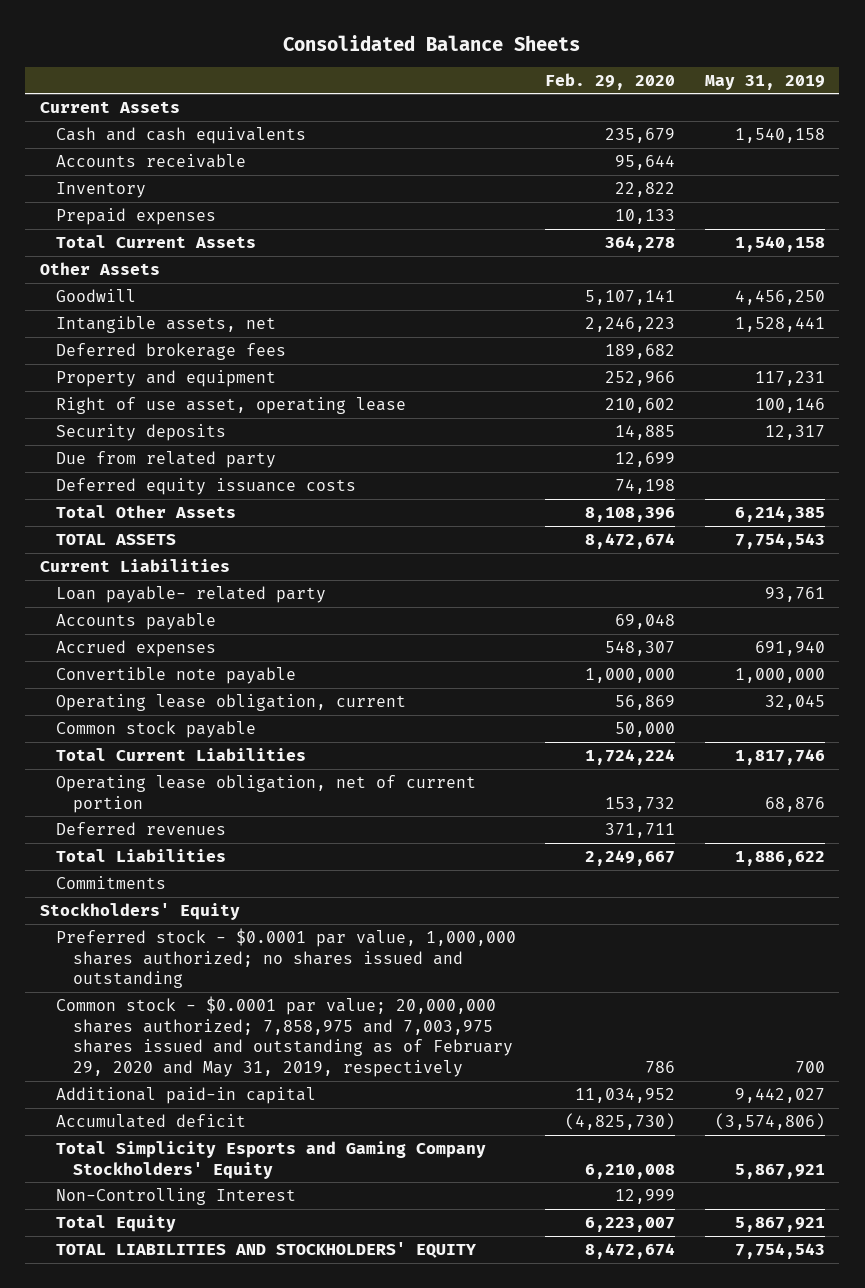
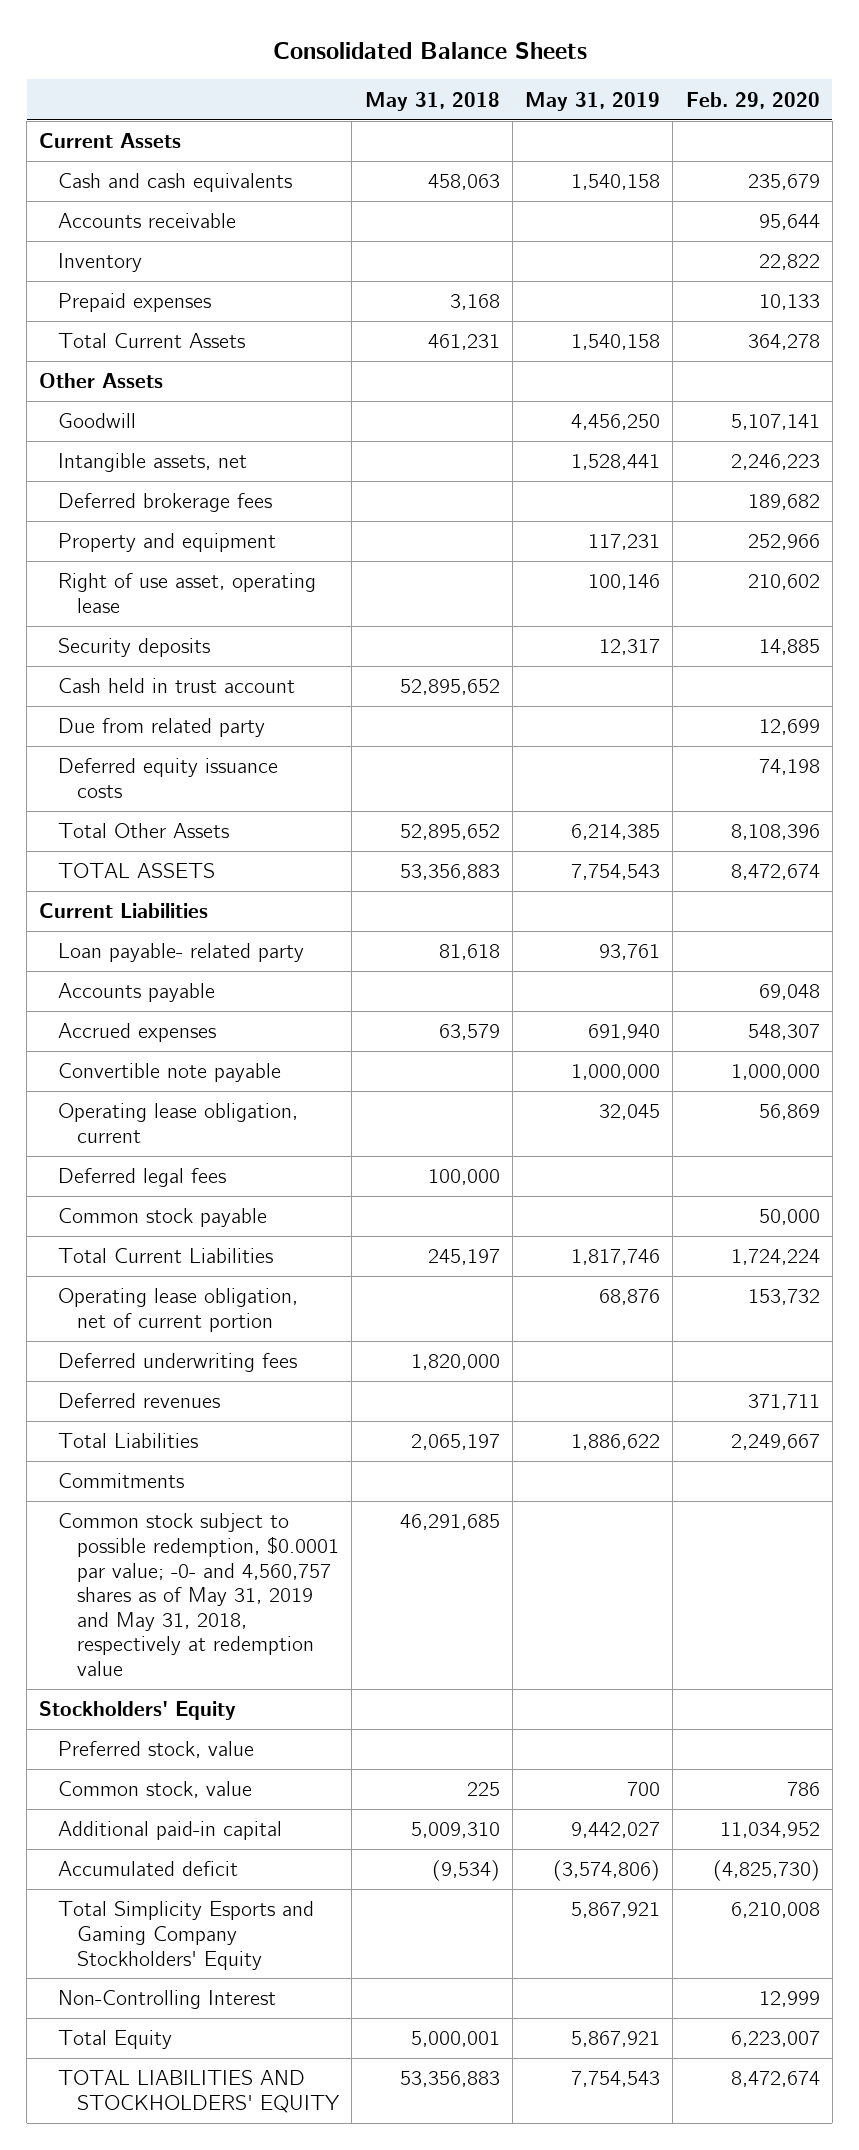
- | Feb. 29, 2020 | May 31, 2019
+ | May 31, 2018 | May 31, 2019 | Feb. 29, 2020
+ Cash held in trust account | 52,895,652 | |
+ Deferred legal fees | 100,000 | |
+ Deferred underwriting fees | 1,820,000 | |
+ Common stock subject to possible redemption, $0.0001 par value; -0- and 4,560,757 shares as of May 31, 2019 and May 31, 2018, respectively at redemption value | 46,291,685 | |
- Preferred stock - $0.0001 par value, 1,000,000 shares authorized; no shares issued and outstanding
- Common stock - $0.0001 par value; 20,000,000 shares authorized; 7,858,975 and 7,003,975 shares issued and outstanding as of February 29, 2020 and May 31, 2019, respectively | 786 | 700
+ Preferred stock, value
+ Common stock, value | 225 | 700 | 786

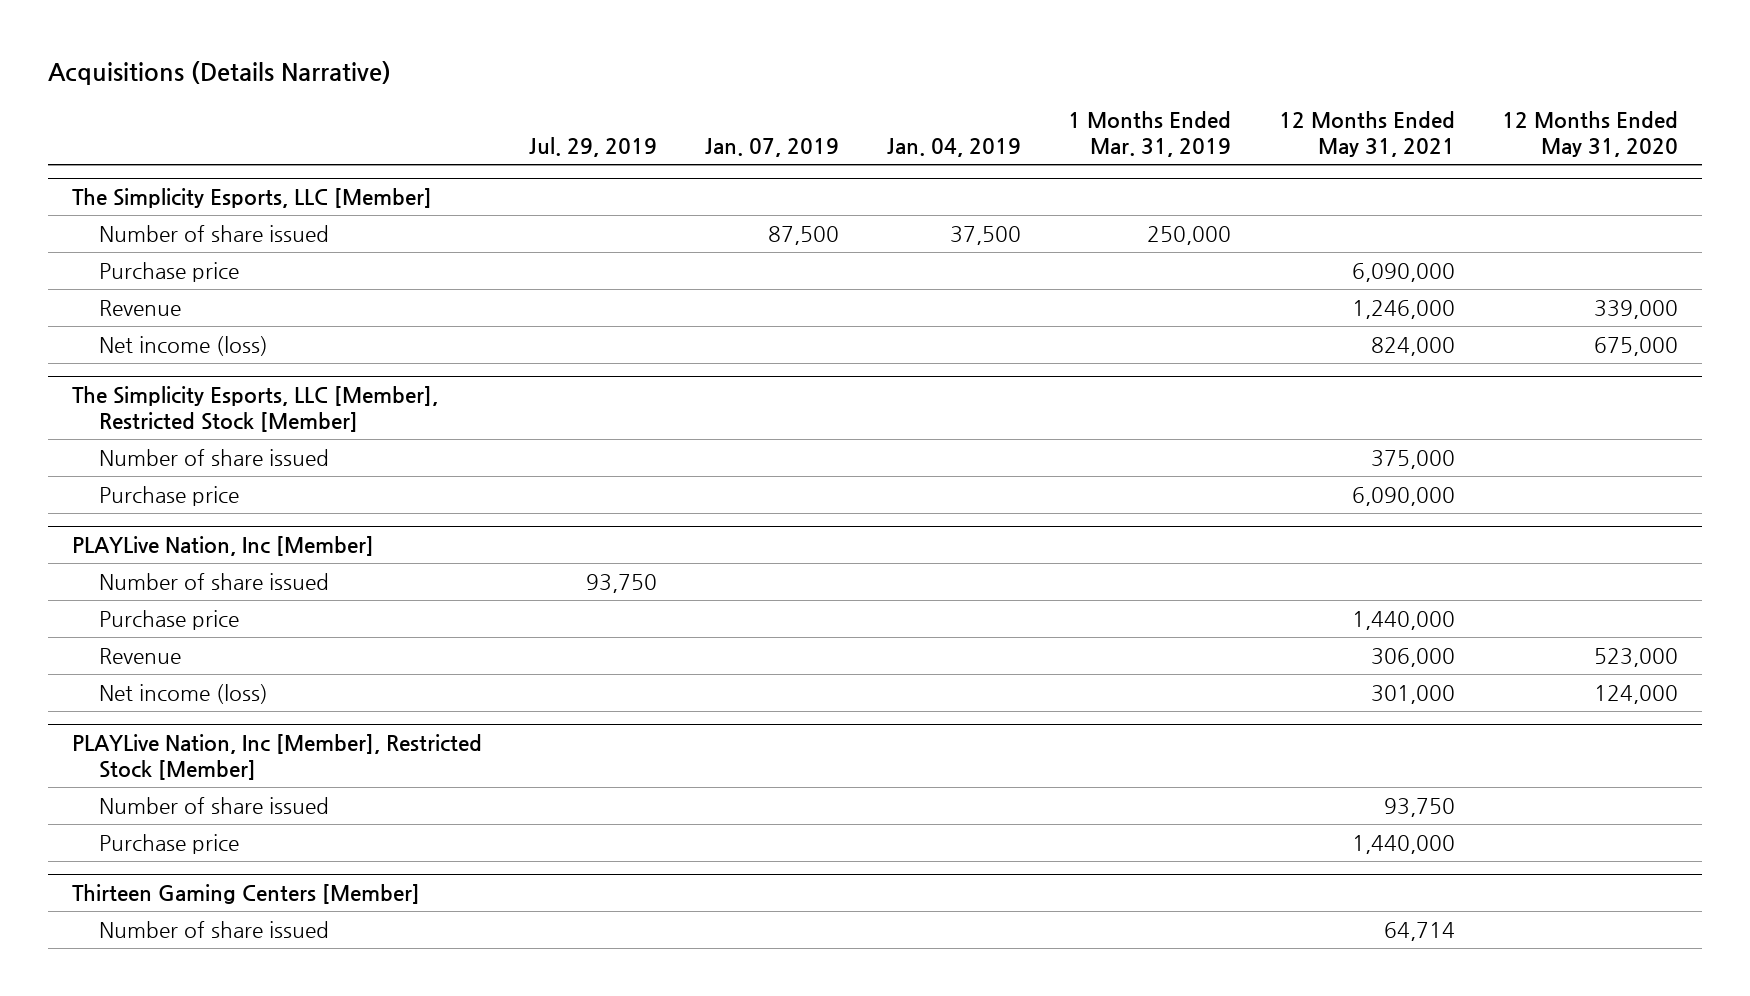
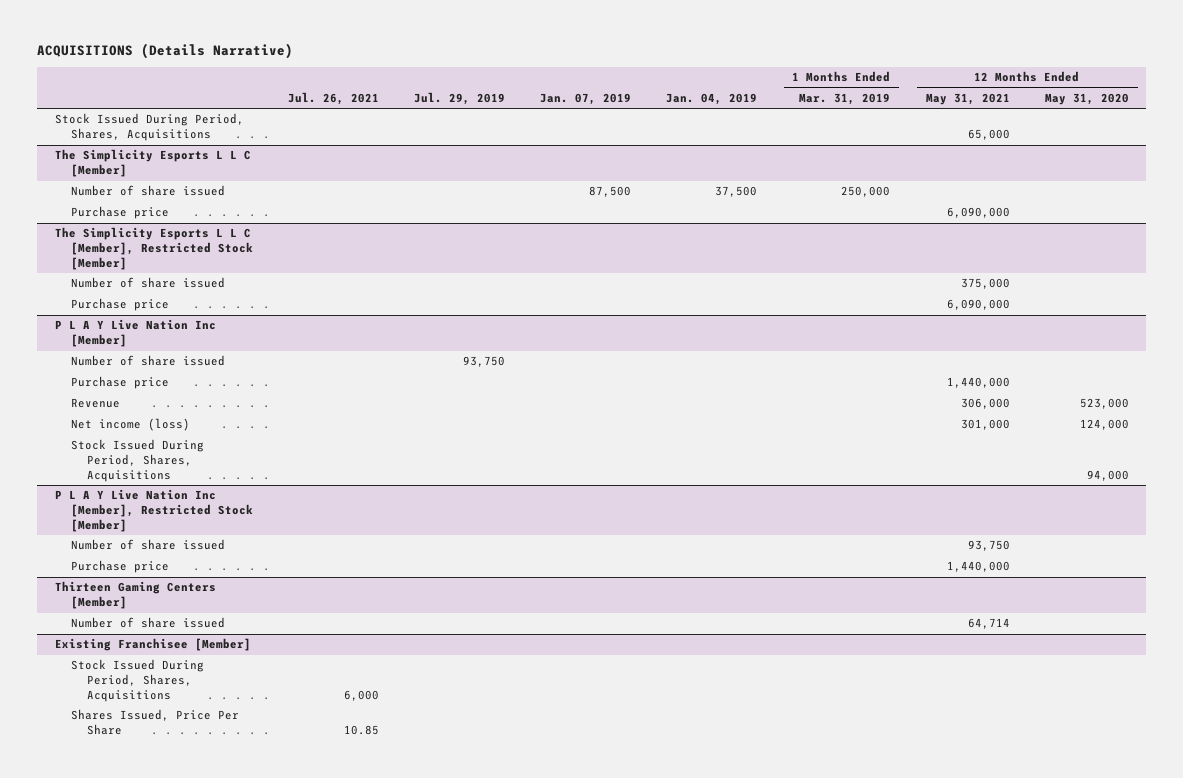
- Acquisitions (Details Narrative)
+ ACQUISITIONS (Details Narrative)
- | Jul. 29, 2019 | Jan. 07, 2019 | Jan. 04, 2019 | 1 Months Ended Mar. 31, 2019 | 12 Months Ended May 31, 2021 | 12 Months Ended May 31, 2020
+ | Jul. 26, 2021 | Jul. 29, 2019 | Jan. 07, 2019 | Jan. 04, 2019 | 1 Months Ended Mar. 31, 2019 | 12 Months Ended May 31, 2021 | 12 Months Ended May 31, 2020
- The Simplicity Esports, LLC [Member]
+ Stock Issued During Period, Shares, Acquisitions | | | | | | 65,000 |
+ The Simplicity Esports L L C [Member]
- Revenue | | | | | 1,246,000 | 339,000
- Net income (loss) | | | | | 824,000 | 675,000
- The Simplicity Esports, LLC [Member], Restricted Stock [Member]
+ The Simplicity Esports L L C [Member], Restricted Stock [Member]
- PLAYLive Nation, Inc [Member]
+ P L A Y Live Nation Inc [Member]
- PLAYLive Nation, Inc [Member], Restricted Stock [Member]
+ Stock Issued During Period, Shares, Acquisitions | | | | | | | 94,000
+ P L A Y Live Nation Inc [Member], Restricted Stock [Member]
+ Existing Franchisee [Member]
+ Stock Issued During Period, Shares, Acquisitions | 6,000 | | | | | |
+ Shares Issued, Price Per Share | 10.85 | | | | | |

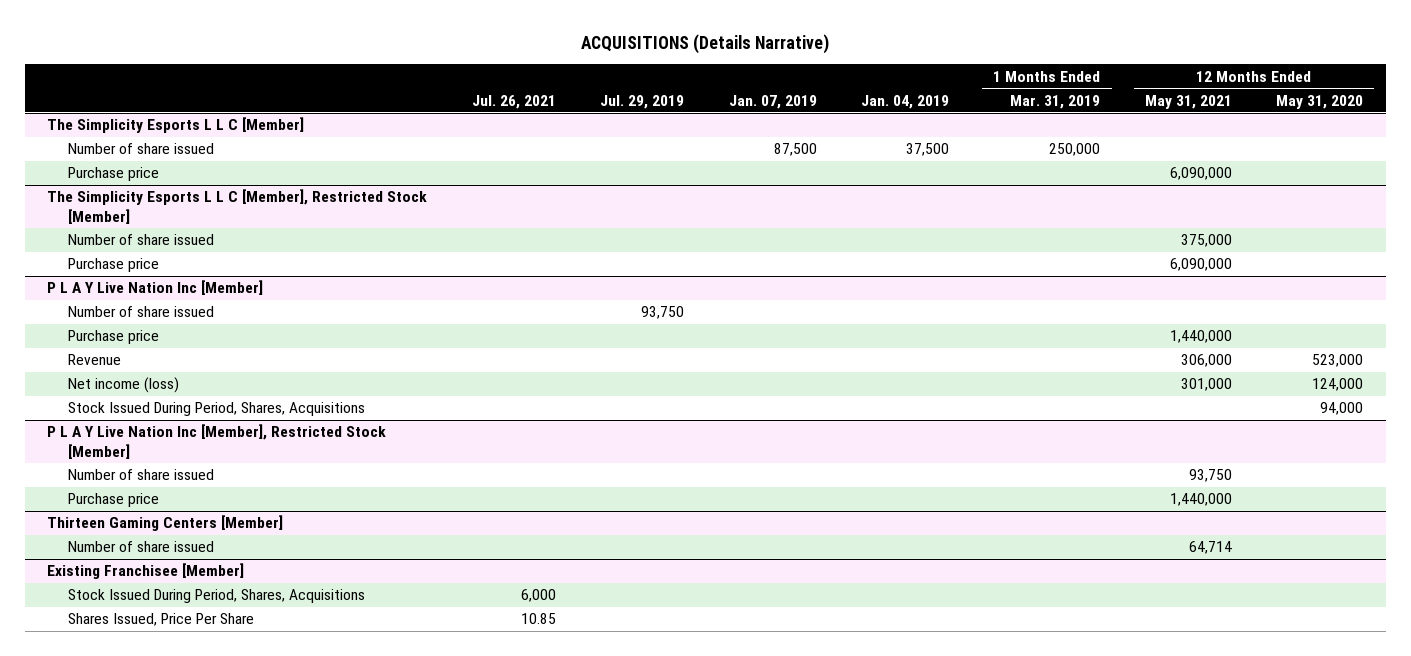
- Stock Issued During Period, Shares, Acquisitions | | | | | | 65,000 |

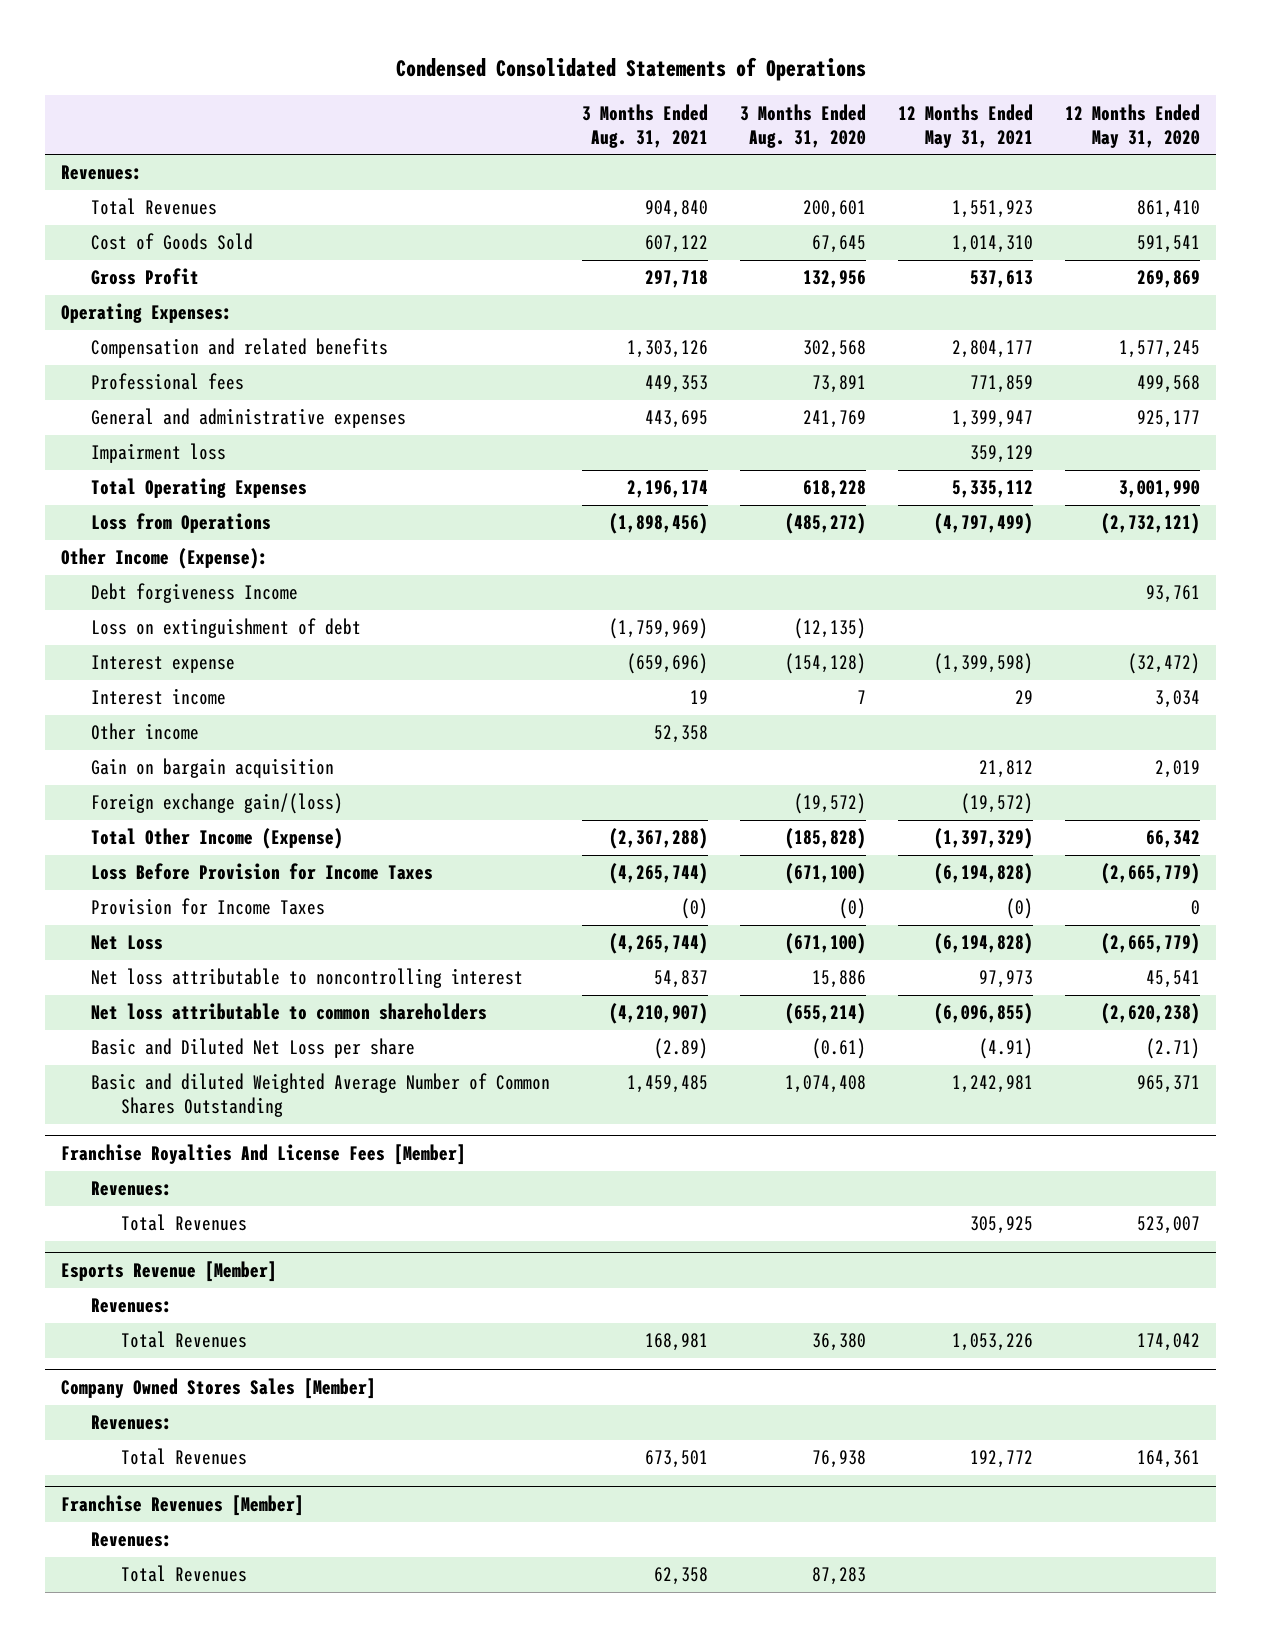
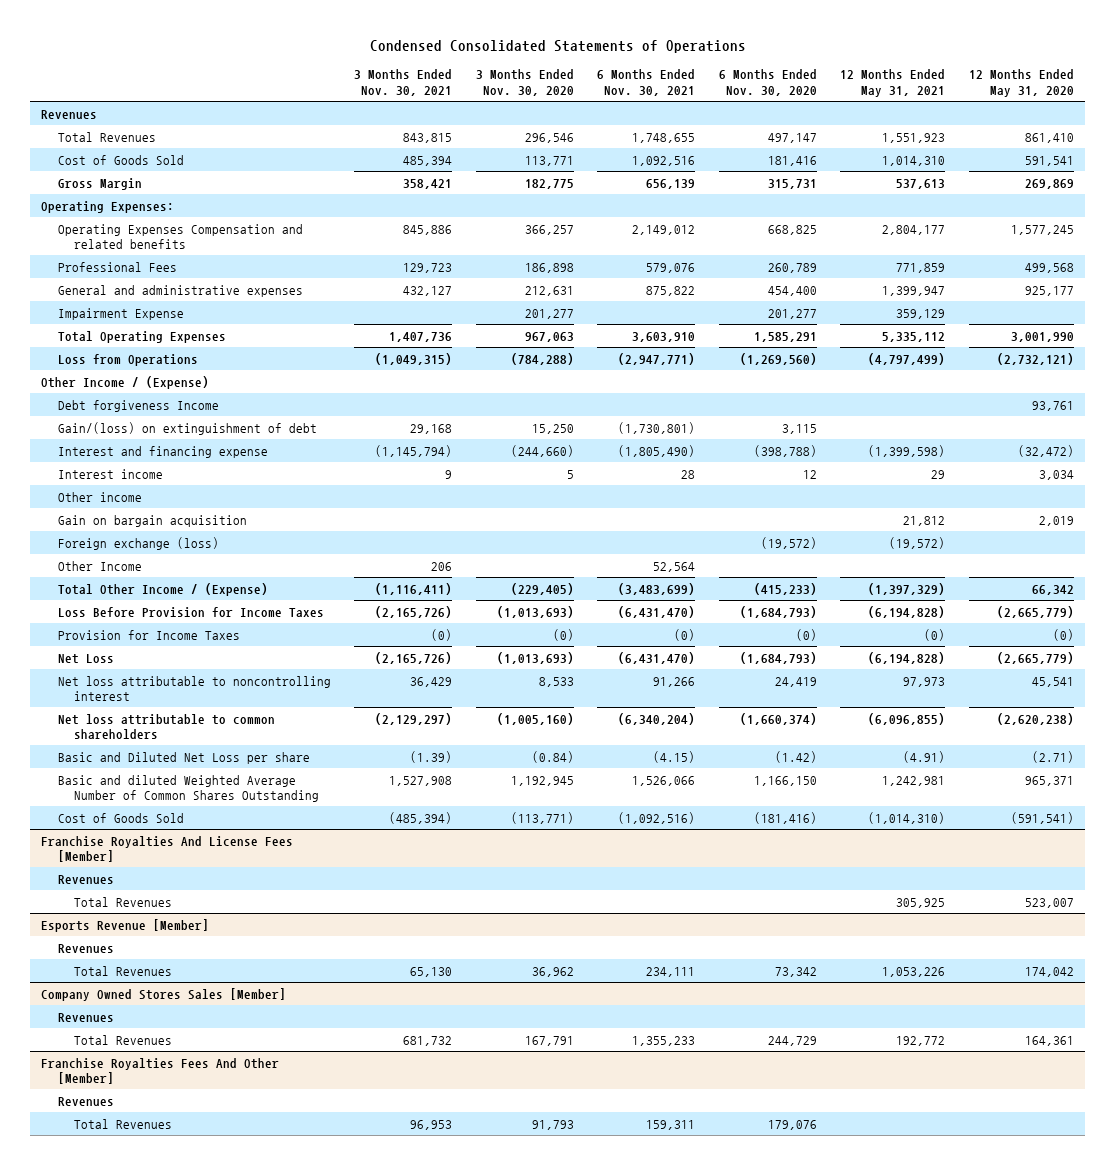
- | 3 Months Ended Aug. 31, 2021 | 3 Months Ended Aug. 31, 2020 | 12 Months Ended May 31, 2021 | 12 Months Ended May 31, 2020
+ | 3 Months Ended Nov. 30, 2021 | 3 Months Ended Nov. 30, 2020 | 6 Months Ended Nov. 30, 2021 | 6 Months Ended Nov. 30, 2020 | 12 Months Ended May 31, 2021 | 12 Months Ended May 31, 2020
- Revenues:
+ Revenues
- Gross Profit | 297,718 | 132,956 | 537,613 | 269,869
+ Gross Margin | 358,421 | 182,775 | 656,139 | 315,731 | 537,613 | 269,869
- Compensation and related benefits | 1,303,126 | 302,568 | 2,804,177 | 1,577,245
- Professional fees | 449,353 | 73,891 | 771,859 | 499,568
+ Operating Expenses Compensation and related benefits | 845,886 | 366,257 | 2,149,012 | 668,825 | 2,804,177 | 1,577,245
+ Professional Fees | 129,723 | 186,898 | 579,076 | 260,789 | 771,859 | 499,568
- Impairment loss | | | 359,129 |
+ Impairment Expense | | 201,277 | | 201,277 | 359,129 |
- Other Income (Expense):
+ Other Income / (Expense)
- Loss on extinguishment of debt | (1,759,969) | (12,135) | |
- Interest expense | (659,696) | (154,128) | (1,399,598) | (32,472)
+ Gain/(loss) on extinguishment of debt | 29,168 | 15,250 | (1,730,801) | 3,115 | |
+ Interest and financing expense | (1,145,794) | (244,660) | (1,805,490) | (398,788) | (1,399,598) | (32,472)
- Foreign exchange gain/(loss) | | (19,572) | (19,572) |
- Total Other Income (Expense) | (2,367,288) | (185,828) | (1,397,329) | 66,342
+ Foreign exchange (loss) | | | | (19,572) | (19,572) |
+ Other Income | 206 | | 52,564 | | |
+ Total Other Income / (Expense) | (1,116,411) | (229,405) | (3,483,699) | (415,233) | (1,397,329) | 66,342
- Provision for Income Taxes | (0) | (0) | (0) | 0
+ Provision for Income Taxes | (0) | (0) | (0) | (0) | (0) | (0)
+ Cost of Goods Sold | (485,394) | (113,771) | (1,092,516) | (181,416) | (1,014,310) | (591,541)
@ Franchise Royalties And License Fees [Member]
- Revenues:
+ Revenues
@ Esports Revenue [Member]
- Revenues:
+ Revenues
@ Company Owned Stores Sales [Member]
- Revenues:
+ Revenues
- Franchise Revenues [Member]
- Revenues:
+ Franchise Royalties Fees And Other [Member]
+ Revenues

